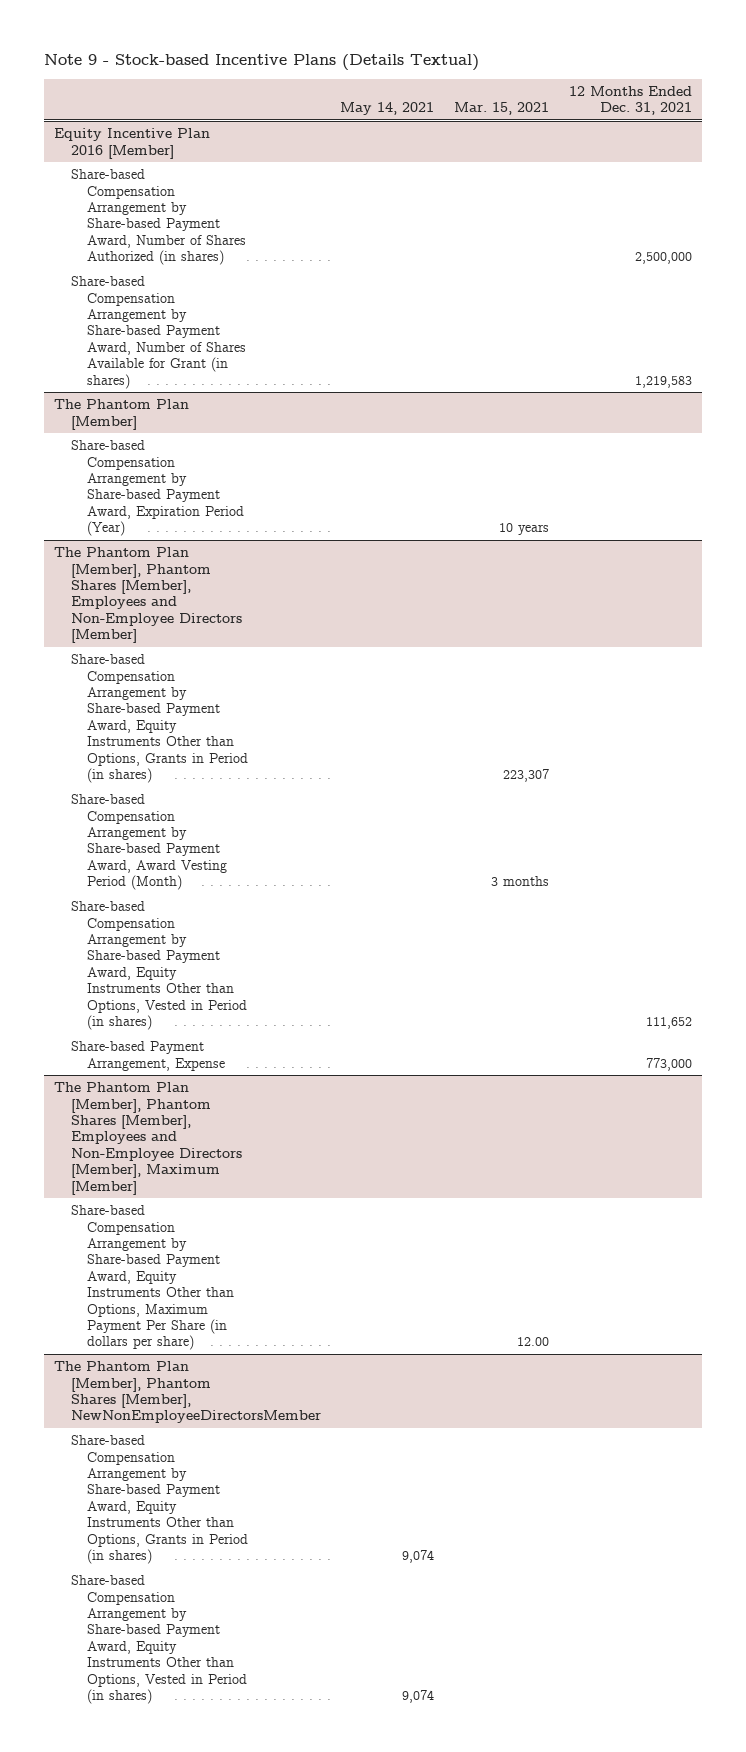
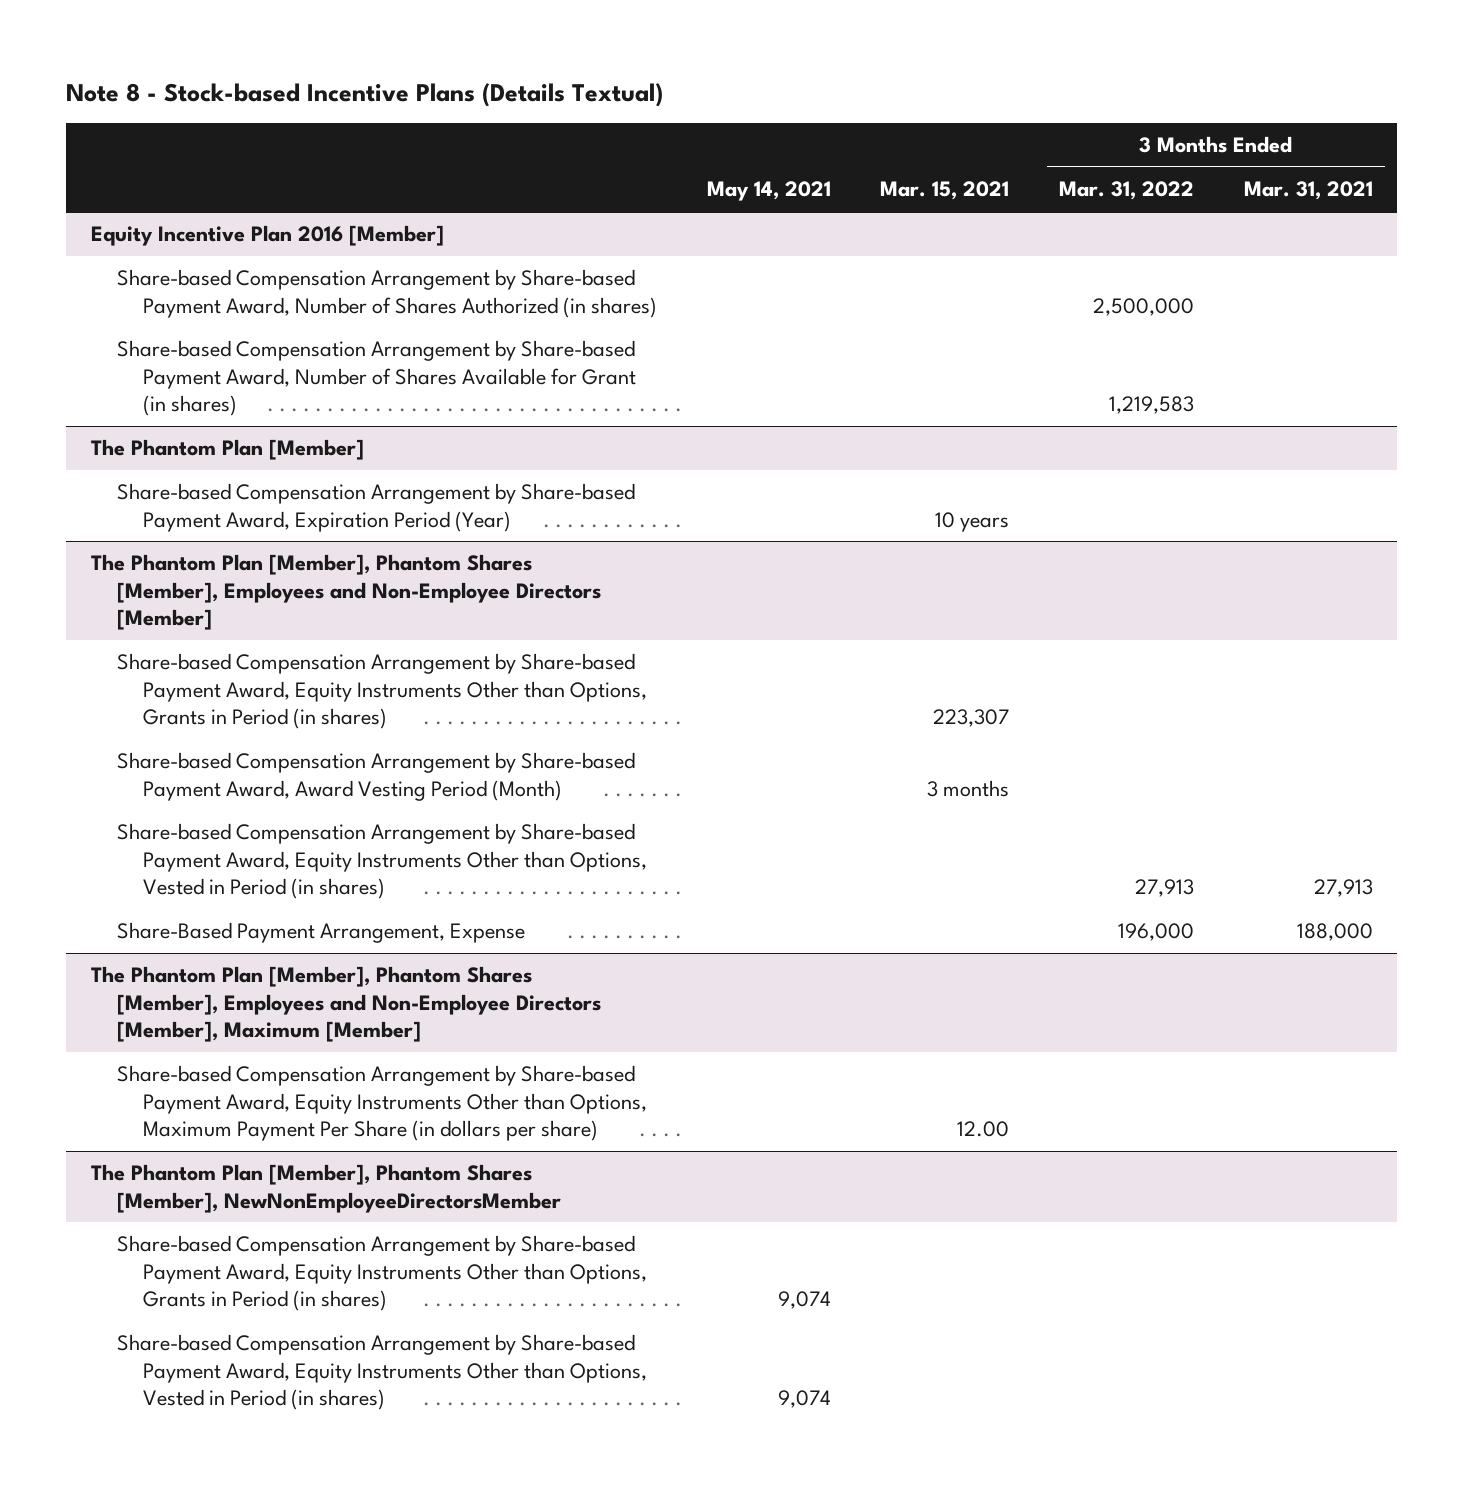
- Note 9 - Stock-based Incentive Plans (Details Textual)
+ Note 8 - Stock-based Incentive Plans (Details Textual)
- | May 14, 2021 | Mar. 15, 2021 | 12 Months Ended Dec. 31, 2021
+ | May 14, 2021 | Mar. 15, 2021 | 3 Months Ended Mar. 31, 2022 | 3 Months Ended Mar. 31, 2021
@ The Phantom Plan [Member], Phantom Shares [Member], Employees and Non-Employee Directors [Member]
- Share-based Payment Arrangement, Expense | | | 773,000
+ Share-Based Payment Arrangement, Expense | | | 196,000 | 188,000

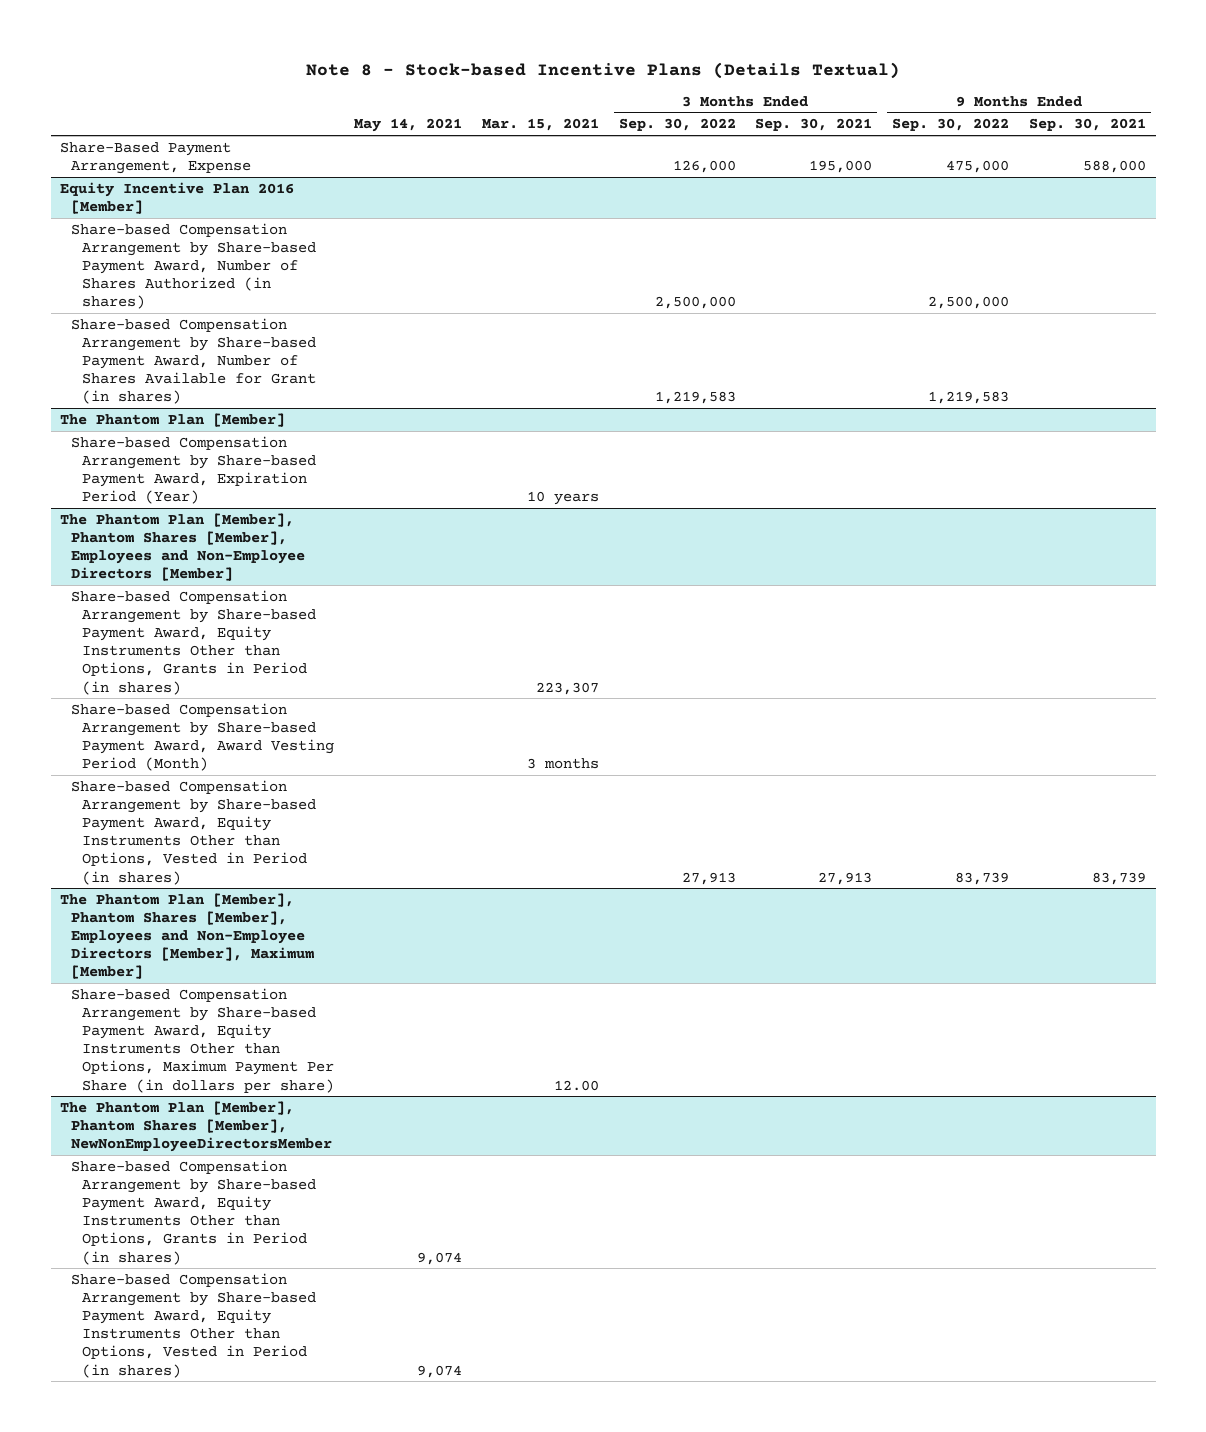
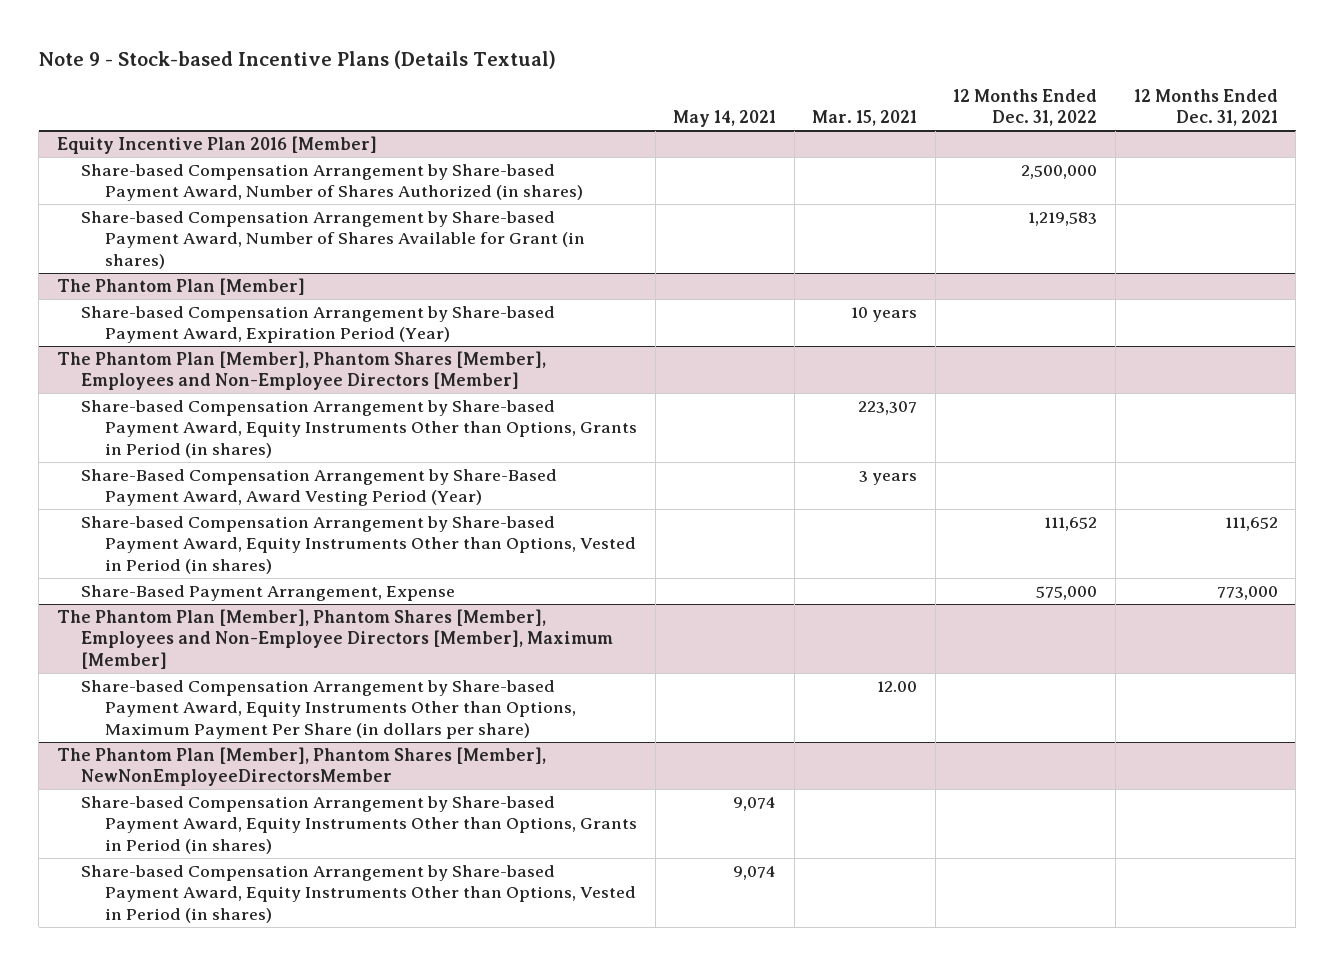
- Note 8 - Stock-based Incentive Plans (Details Textual)
+ Note 9 - Stock-based Incentive Plans (Details Textual)
- | May 14, 2021 | Mar. 15, 2021 | 3 Months Ended Sep. 30, 2022 | 3 Months Ended Sep. 30, 2021 | 9 Months Ended Sep. 30, 2022 | 9 Months Ended Sep. 30, 2021
+ | May 14, 2021 | Mar. 15, 2021 | 12 Months Ended Dec. 31, 2022 | 12 Months Ended Dec. 31, 2021
- Share-Based Payment Arrangement, Expense | | | 126,000 | 195,000 | 475,000 | 588,000
@ The Phantom Plan [Member], Phantom Shares [Member], Employees and Non-Employee Directors [Member]
- Share-based Compensation Arrangement by Share-based Payment Award, Award Vesting Period (Month) | | 3 months | | | |
+ Share-Based Compensation Arrangement by Share-Based Payment Award, Award Vesting Period (Year) | | 3 years | |
+ Share-Based Payment Arrangement, Expense | | | 575,000 | 773,000

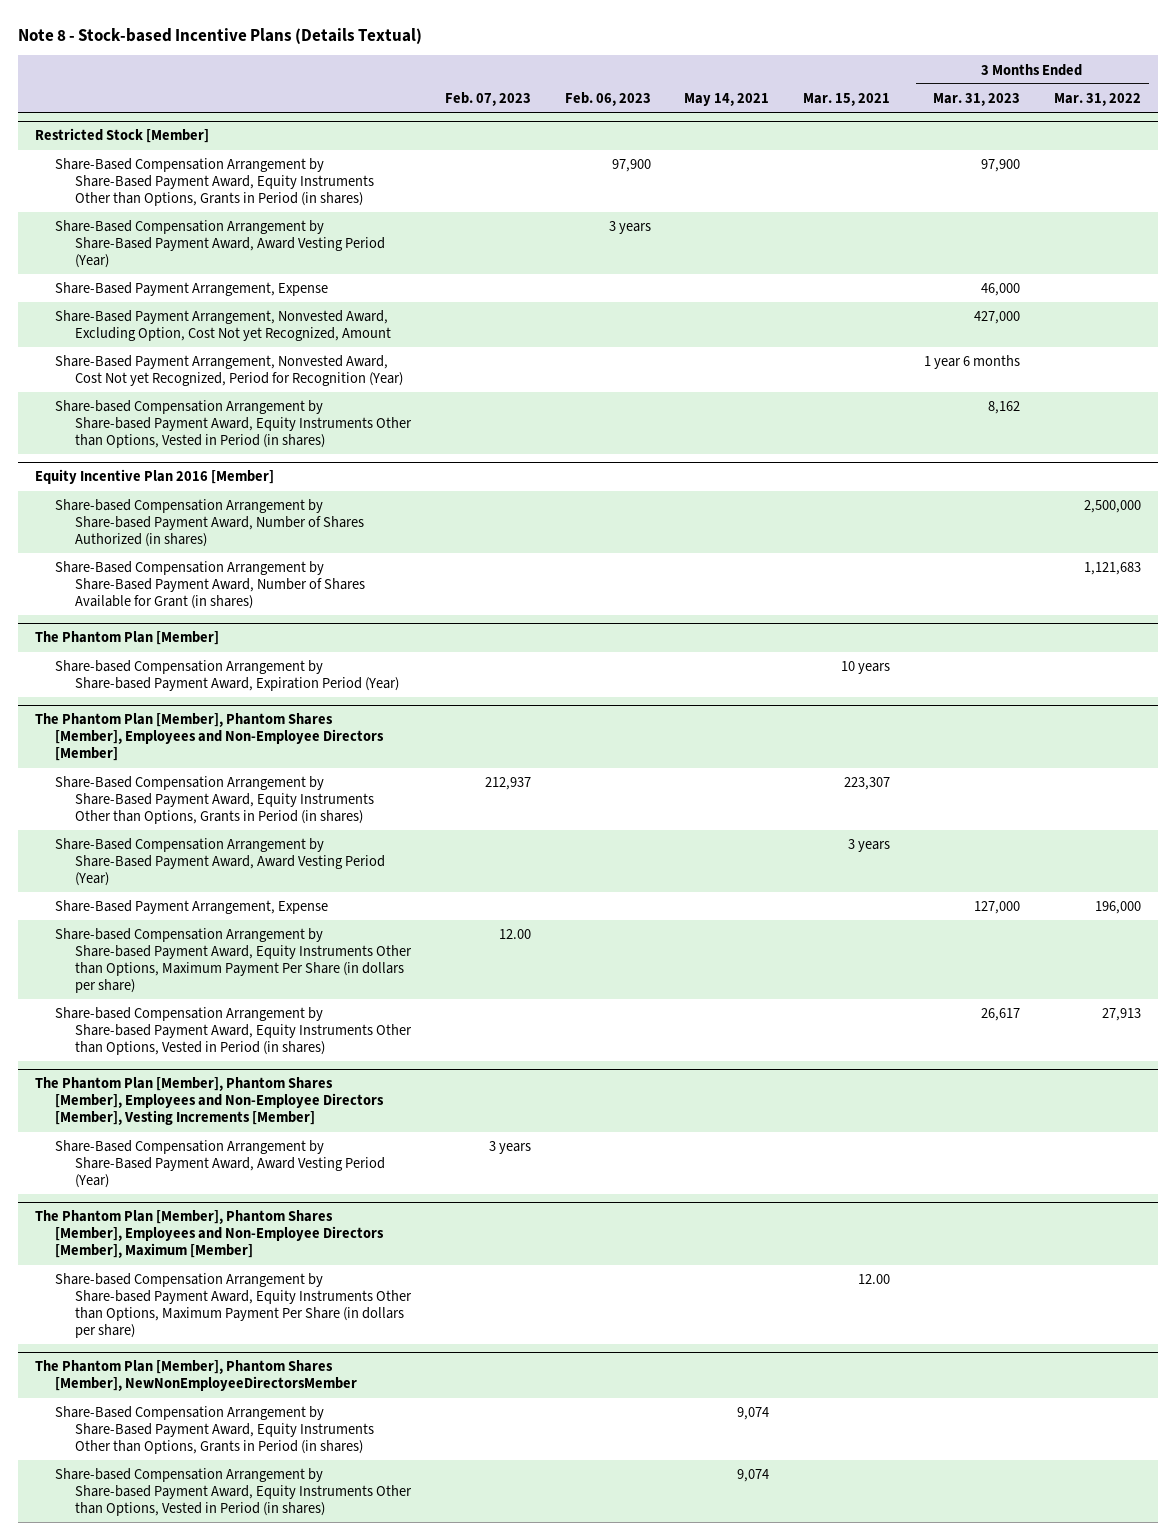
- Note 9 - Stock-based Incentive Plans (Details Textual)
+ Note 8 - Stock-based Incentive Plans (Details Textual)
- | May 14, 2021 | Mar. 15, 2021 | 12 Months Ended Dec. 31, 2022 | 12 Months Ended Dec. 31, 2021
+ | Feb. 07, 2023 | Feb. 06, 2023 | May 14, 2021 | Mar. 15, 2021 | 3 Months Ended Mar. 31, 2023 | 3 Months Ended Mar. 31, 2022
+ Restricted Stock [Member]
+ Share-Based Compensation Arrangement by Share-Based Payment Award, Equity Instruments Other than Options, Grants in Period (in shares) | | 97,900 | | | 97,900 |
+ Share-Based Compensation Arrangement by Share-Based Payment Award, Award Vesting Period (Year) | | 3 years | | | |
+ Share-Based Payment Arrangement, Expense | | | | | 46,000 |
+ Share-Based Payment Arrangement, Nonvested Award, Excluding Option, Cost Not yet Recognized, Amount | | | | | 427,000 |
+ Share-Based Payment Arrangement, Nonvested Award, Cost Not yet Recognized, Period for Recognition (Year) | | | | | 1 year 6 months |
+ Share-based Compensation Arrangement by Share-based Payment Award, Equity Instruments Other than Options, Vested in Period (in shares) | | | | | 8,162 |
@ Equity Incentive Plan 2016 [Member]
- Share-based Compensation Arrangement by Share-based Payment Award, Number of Shares Available for Grant (in shares) | | | 1,219,583 |
+ Share-Based Compensation Arrangement by Share-Based Payment Award, Number of Shares Available for Grant (in shares) | | | | | | 1,121,683
@ The Phantom Plan [Member], Phantom Shares [Member], Employees and Non-Employee Directors [Member]
- Share-based Compensation Arrangement by Share-based Payment Award, Equity Instruments Other than Options, Grants in Period (in shares) | | 223,307 | |
+ Share-Based Compensation Arrangement by Share-Based Payment Award, Equity Instruments Other than Options, Grants in Period (in shares) | 212,937 | | | 223,307 | |
+ Share-based Compensation Arrangement by Share-based Payment Award, Equity Instruments Other than Options, Maximum Payment Per Share (in dollars per share) | 12.00 | | | | |
moved down: Share-based Compensation Arrangement by Share-based Payment Award, Equity Instruments Other than Options, Vested in Period (in shares) | | | | | 26,617 | 27,913
+ The Phantom Plan [Member], Phantom Shares [Member], Employees and Non-Employee Directors [Member], Vesting Increments [Member]
+ Share-Based Compensation Arrangement by Share-Based Payment Award, Award Vesting Period (Year) | 3 years | | | | |
@ The Phantom Plan [Member], Phantom Shares [Member], NewNonEmployeeDirectorsMember
- Share-based Compensation Arrangement by Share-based Payment Award, Equity Instruments Other than Options, Grants in Period (in shares) | 9,074 | | |
+ Share-Based Compensation Arrangement by Share-Based Payment Award, Equity Instruments Other than Options, Grants in Period (in shares) | | | 9,074 | | |

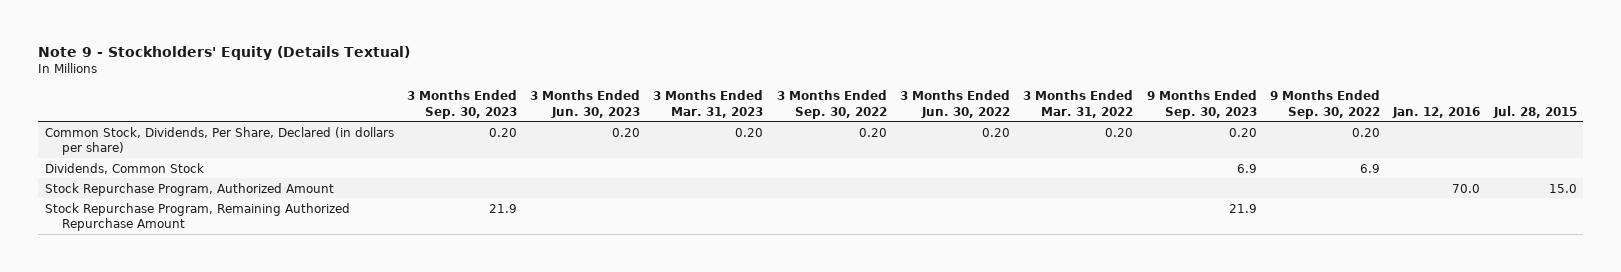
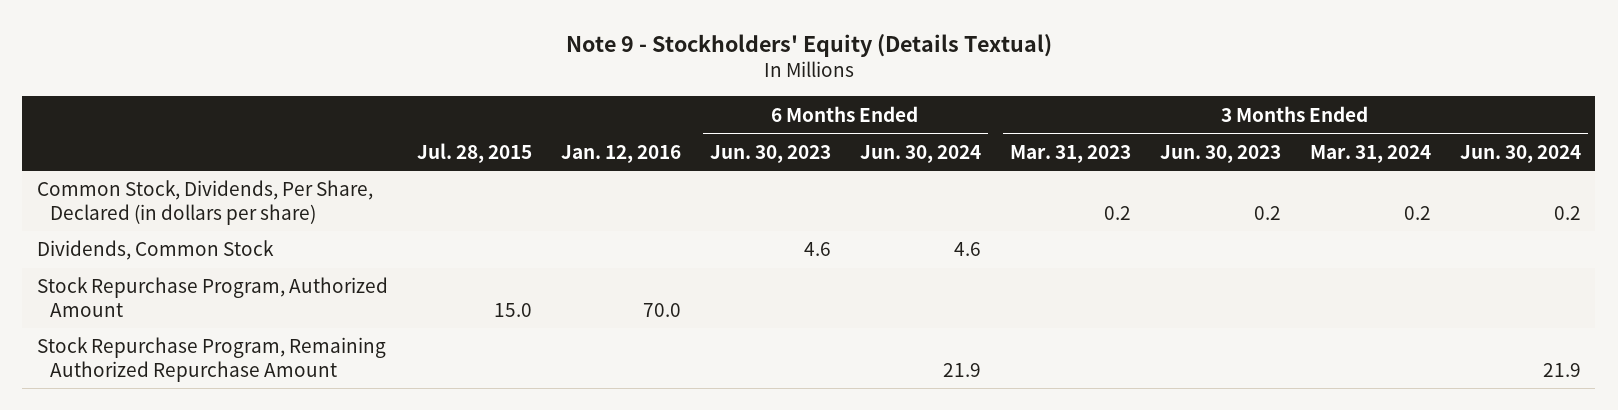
- | 3 Months Ended Sep. 30, 2023 | 3 Months Ended Jun. 30, 2023 | 3 Months Ended Mar. 31, 2023 | 3 Months Ended Sep. 30, 2022 | 3 Months Ended Jun. 30, 2022 | 3 Months Ended Mar. 31, 2022 | 9 Months Ended Sep. 30, 2023 | 9 Months Ended Sep. 30, 2022 | Jan. 12, 2016 | Jul. 28, 2015
+ | Jul. 28, 2015 | Jan. 12, 2016 | 6 Months Ended Jun. 30, 2023 | 6 Months Ended Jun. 30, 2024 | 3 Months Ended Mar. 31, 2023 | 3 Months Ended Jun. 30, 2023 | 3 Months Ended Mar. 31, 2024 | 3 Months Ended Jun. 30, 2024
- Common Stock, Dividends, Per Share, Declared (in dollars per share) | 0.20 | 0.20 | 0.20 | 0.20 | 0.20 | 0.20 | 0.20 | 0.20 | |
+ Common Stock, Dividends, Per Share, Declared (in dollars per share) | | | | | 0.2 | 0.2 | 0.2 | 0.2

